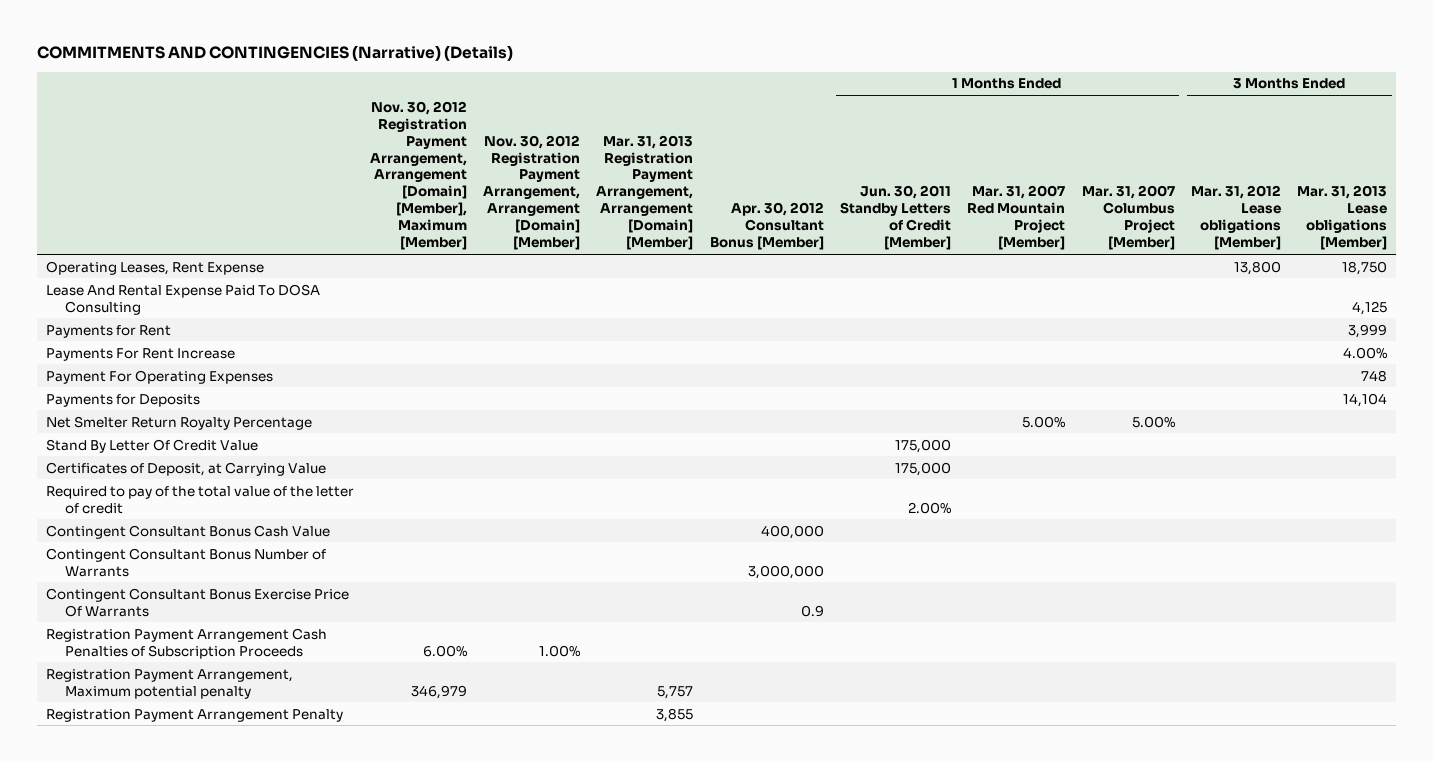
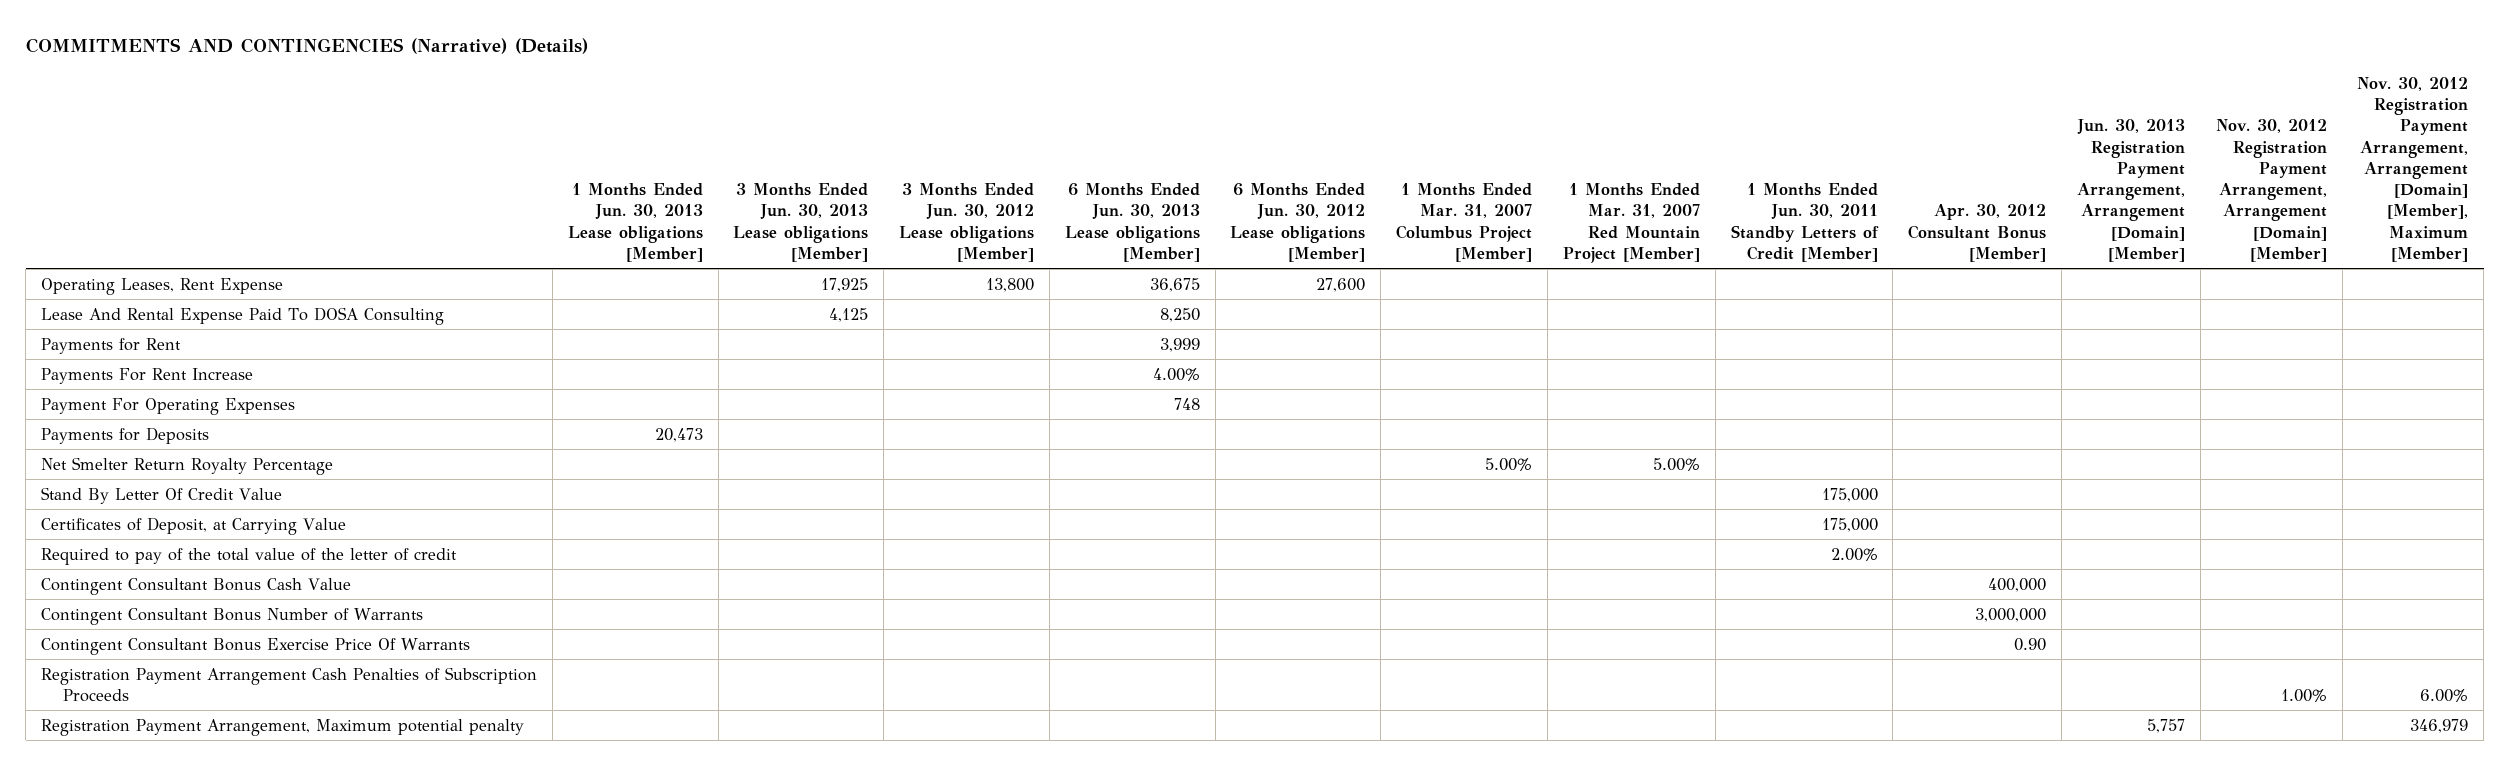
- | Nov. 30, 2012 Registration Payment Arrangement, Arrangement [Domain] [Member], Maximum [Member] | Nov. 30, 2012 Registration Payment Arrangement, Arrangement [Domain] [Member] | Mar. 31, 2013 Registration Payment Arrangement, Arrangement [Domain] [Member] | Apr. 30, 2012 Consultant Bonus [Member] | 1 Months Ended Jun. 30, 2011 Standby Letters of Credit [Member] | 1 Months Ended Mar. 31, 2007 Red Mountain Project [Member] | 1 Months Ended Mar. 31, 2007 Columbus Project [Member] | 3 Months Ended Mar. 31, 2012 Lease obligations [Member] | 3 Months Ended Mar. 31, 2013 Lease obligations [Member]
+ | 1 Months Ended Jun. 30, 2013 Lease obligations [Member] | 3 Months Ended Jun. 30, 2013 Lease obligations [Member] | 3 Months Ended Jun. 30, 2012 Lease obligations [Member] | 6 Months Ended Jun. 30, 2013 Lease obligations [Member] | 6 Months Ended Jun. 30, 2012 Lease obligations [Member] | 1 Months Ended Mar. 31, 2007 Columbus Project [Member] | 1 Months Ended Mar. 31, 2007 Red Mountain Project [Member] | 1 Months Ended Jun. 30, 2011 Standby Letters of Credit [Member] | Apr. 30, 2012 Consultant Bonus [Member] | Jun. 30, 2013 Registration Payment Arrangement, Arrangement [Domain] [Member] | Nov. 30, 2012 Registration Payment Arrangement, Arrangement [Domain] [Member] | Nov. 30, 2012 Registration Payment Arrangement, Arrangement [Domain] [Member], Maximum [Member]
- Contingent Consultant Bonus Exercise Price Of Warrants | | | | 0.9 | | | | |
+ Contingent Consultant Bonus Exercise Price Of Warrants | | | | | | | | | 0.90 | | |
- Registration Payment Arrangement Penalty | | | 3,855 | | | | | |

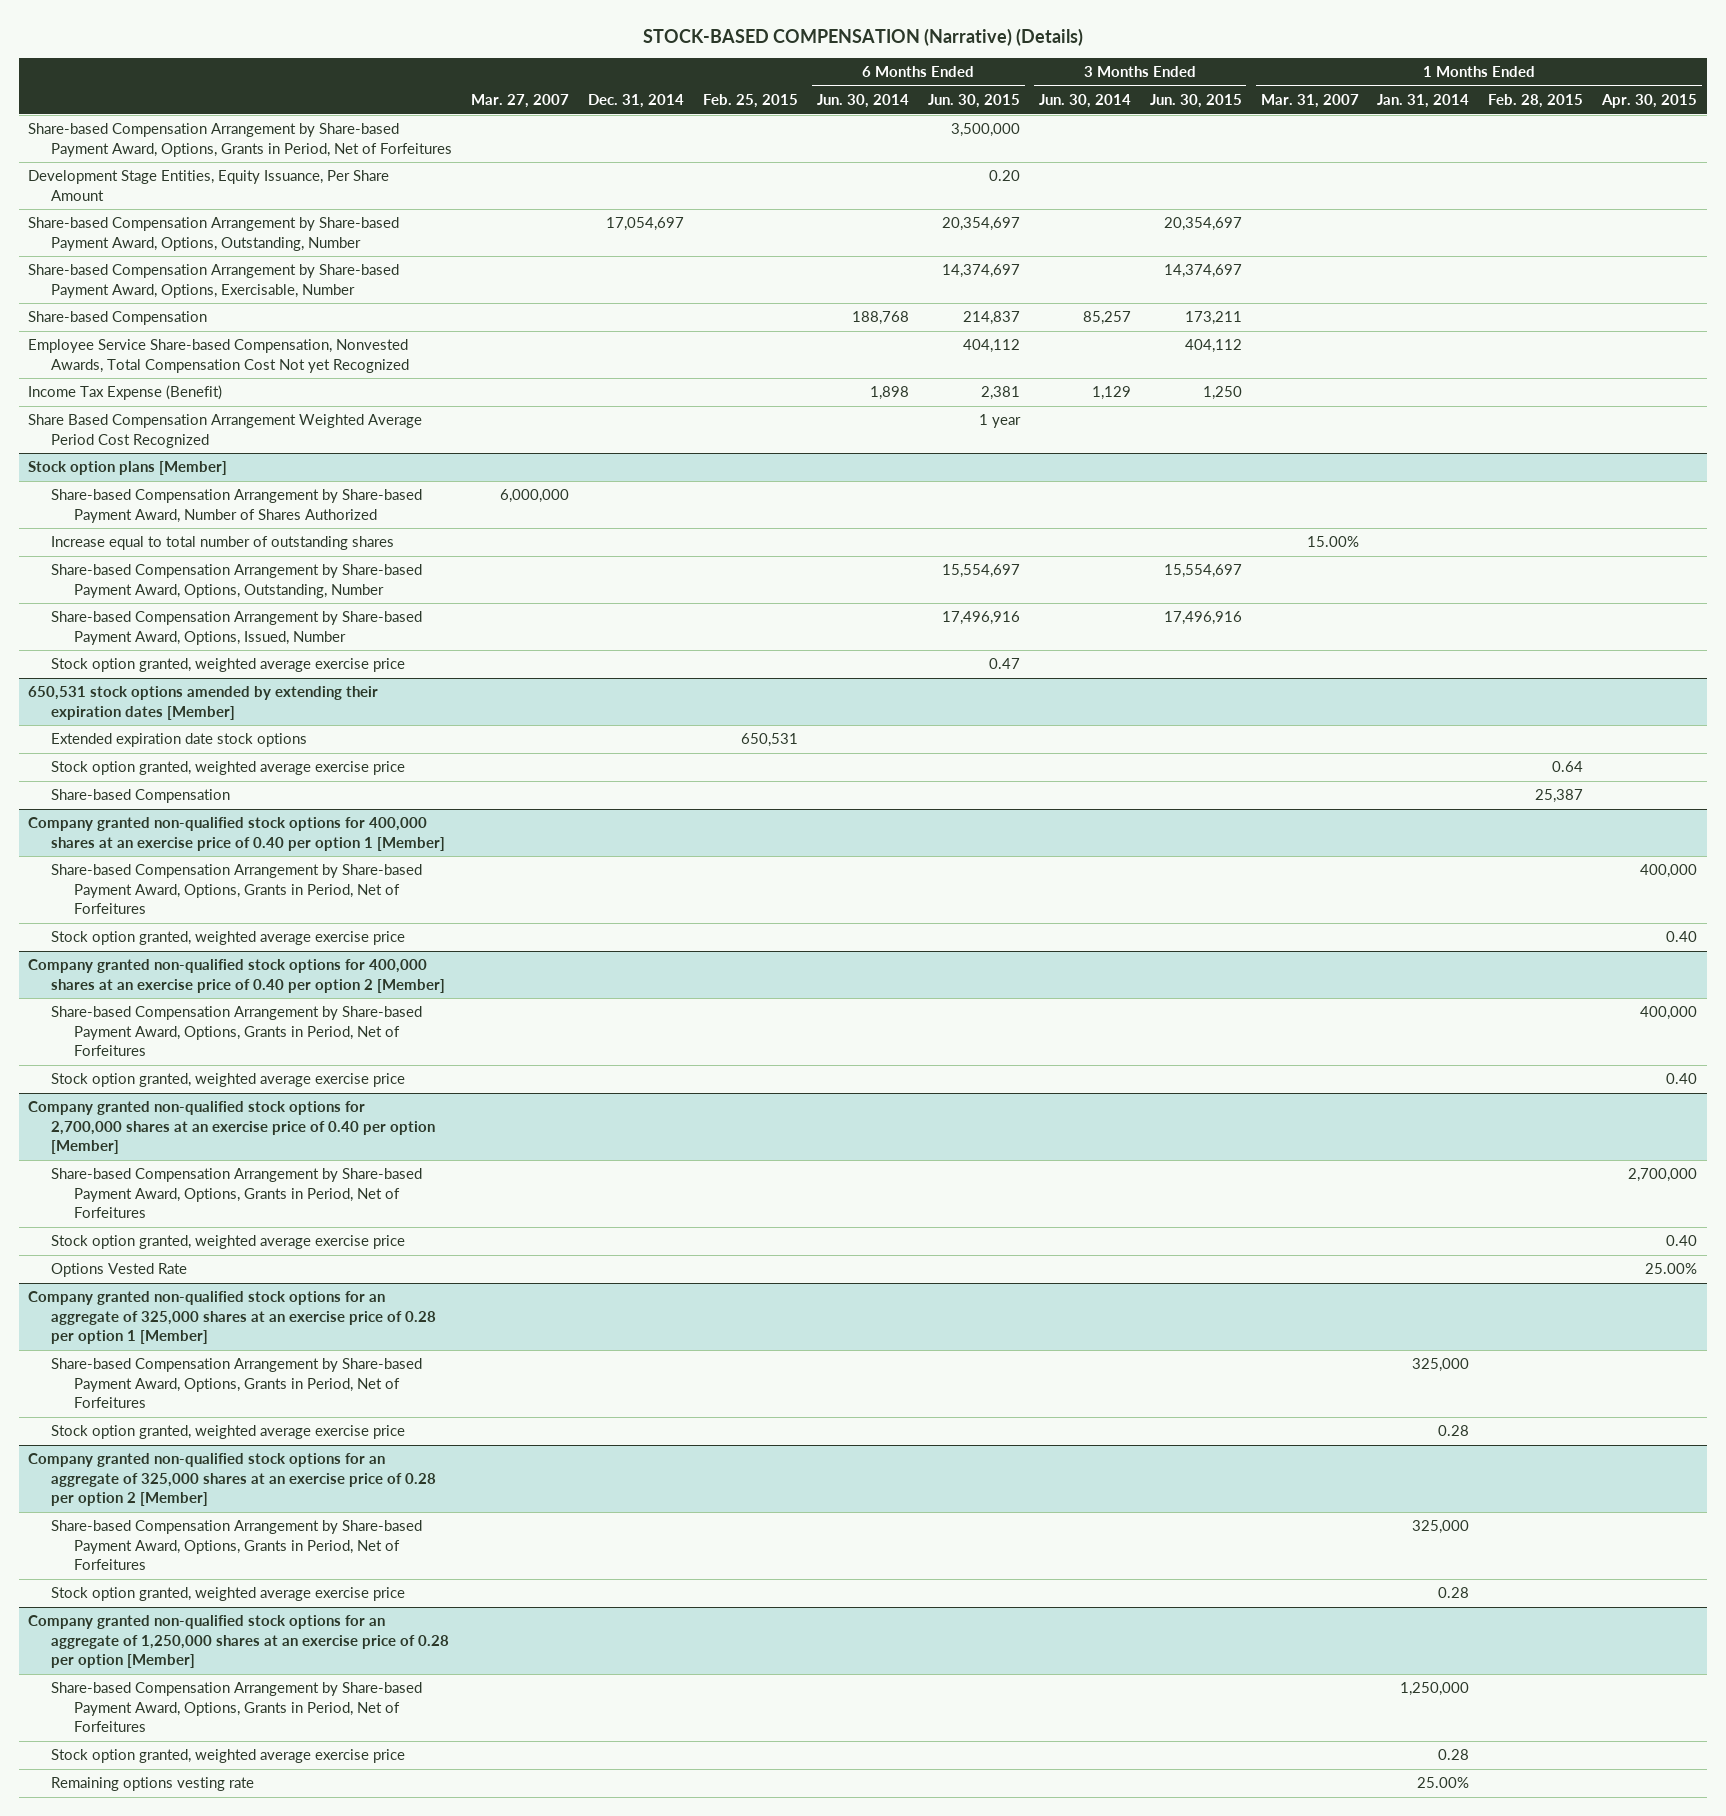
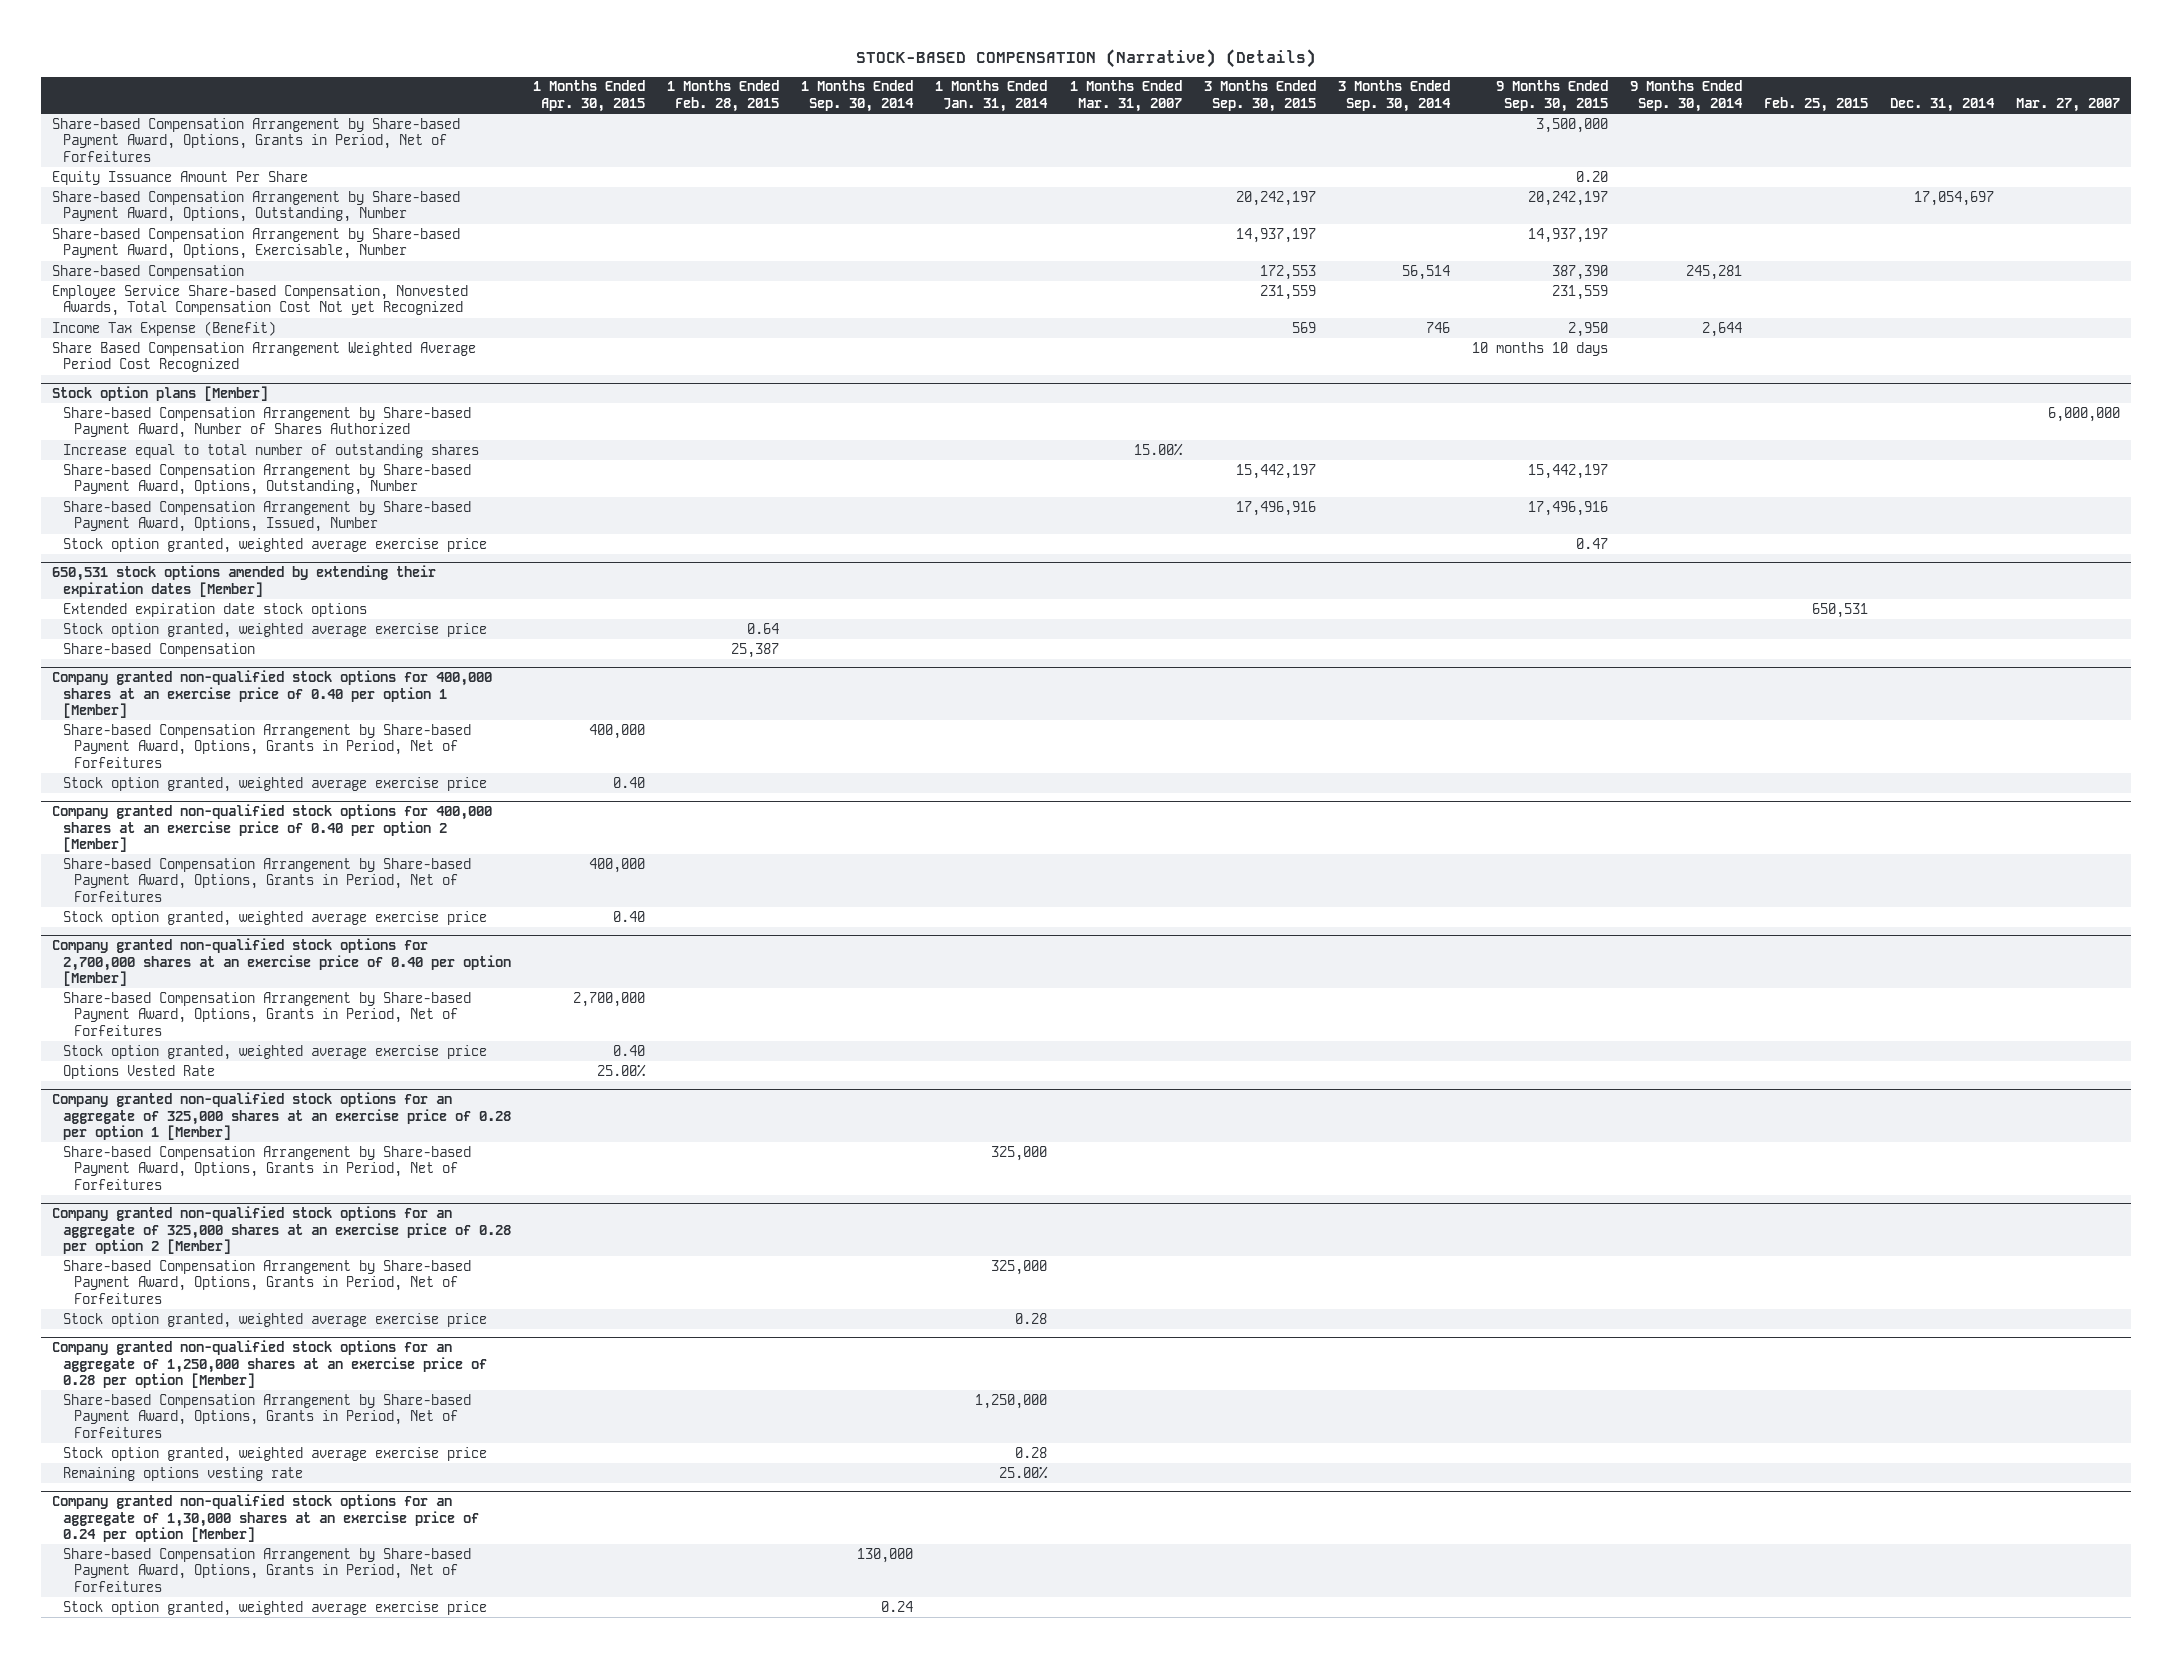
- | Mar. 27, 2007 | Dec. 31, 2014 | Feb. 25, 2015 | 6 Months Ended Jun. 30, 2014 | 6 Months Ended Jun. 30, 2015 | 3 Months Ended Jun. 30, 2014 | 3 Months Ended Jun. 30, 2015 | 1 Months Ended Mar. 31, 2007 | 1 Months Ended Jan. 31, 2014 | 1 Months Ended Feb. 28, 2015 | 1 Months Ended Apr. 30, 2015
+ | 1 Months Ended Apr. 30, 2015 | 1 Months Ended Feb. 28, 2015 | 1 Months Ended Sep. 30, 2014 | 1 Months Ended Jan. 31, 2014 | 1 Months Ended Mar. 31, 2007 | 3 Months Ended Sep. 30, 2015 | 3 Months Ended Sep. 30, 2014 | 9 Months Ended Sep. 30, 2015 | 9 Months Ended Sep. 30, 2014 | Feb. 25, 2015 | Dec. 31, 2014 | Mar. 27, 2007
- Development Stage Entities, Equity Issuance, Per Share Amount | | | | | 0.20 | | | | | |
+ Equity Issuance Amount Per Share | | | | | | | | 0.20 | | | |
@ Company granted non-qualified stock options for an aggregate of 325,000 shares at an exercise price of 0.28 per option 1 [Member]
- Stock option granted, weighted average exercise price | | | | | | | | | 0.28 | |
+ Company granted non-qualified stock options for an aggregate of 1,30,000 shares at an exercise price of 0.24 per option [Member]
+ Share-based Compensation Arrangement by Share-based Payment Award, Options, Grants in Period, Net of Forfeitures | | | 130,000 | | | | | | | | |
+ Stock option granted, weighted average exercise price | | | 0.24 | | | | | | | | |

